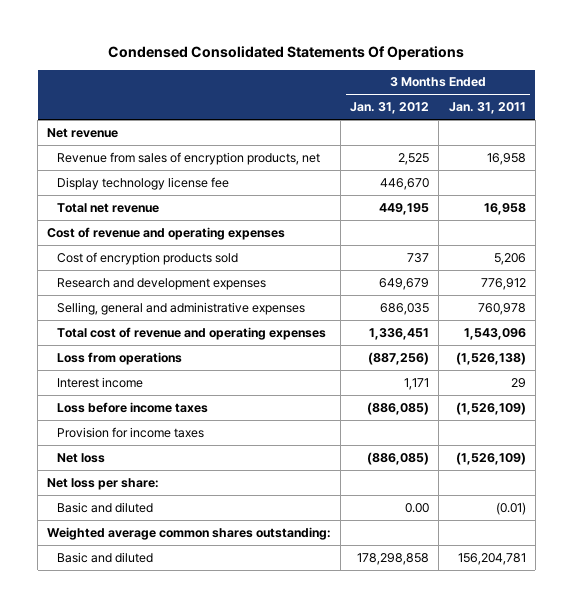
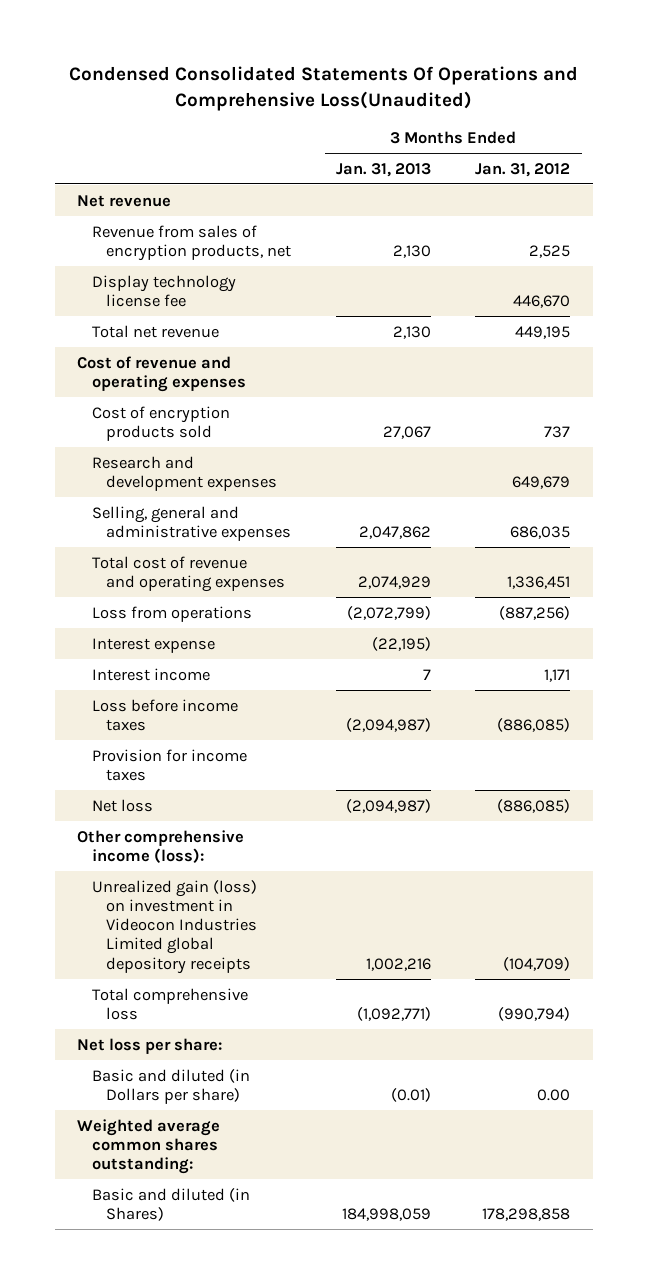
- Condensed Consolidated Statements Of Operations
+ Condensed Consolidated Statements Of Operations and Comprehensive Loss(Unaudited)
- | 3 Months Ended Jan. 31, 2012 | 3 Months Ended Jan. 31, 2011
+ | 3 Months Ended Jan. 31, 2013 | 3 Months Ended Jan. 31, 2012
+ Interest expense | (22,195) |
+ Other comprehensive income (loss):
+ Unrealized gain (loss) on investment in Videocon Industries Limited global depository receipts | 1,002,216 | (104,709)
+ Total comprehensive loss | (1,092,771) | (990,794)
- Basic and diluted | 0.00 | (0.01)
+ Basic and diluted (in Dollars per share) | (0.01) | 0.00
- Basic and diluted | 178,298,858 | 156,204,781
+ Basic and diluted (in Shares) | 184,998,059 | 178,298,858

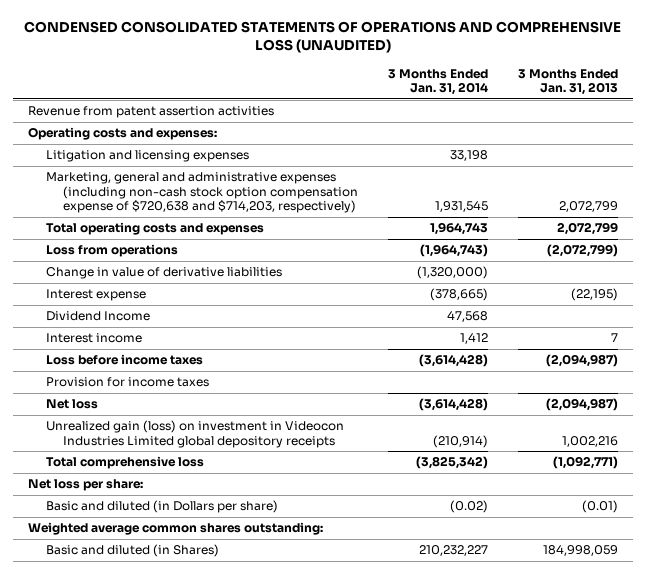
- Condensed Consolidated Statements Of Operations and Comprehensive Loss(Unaudited)
+ CONDENSED CONSOLIDATED STATEMENTS OF OPERATIONS AND COMPREHENSIVE LOSS (UNAUDITED)
- | 3 Months Ended Jan. 31, 2013 | 3 Months Ended Jan. 31, 2012
+ | 3 Months Ended Jan. 31, 2014 | 3 Months Ended Jan. 31, 2013
- Net revenue
- Revenue from sales of encryption products, net | 2,130 | 2,525
- Display technology license fee | | 446,670
- Total net revenue | 2,130 | 449,195
- Cost of revenue and operating expenses
- Cost of encryption products sold | 27,067 | 737
- Research and development expenses | | 649,679
- Selling, general and administrative expenses | 2,047,862 | 686,035
- Total cost of revenue and operating expenses | 2,074,929 | 1,336,451
+ Revenue from patent assertion activities
+ Operating costs and expenses:
+ Litigation and licensing expenses | 33,198 |
+ Marketing, general and administrative expenses (including non-cash stock option compensation expense of $720,638 and $714,203, respectively) | 1,931,545 | 2,072,799
+ Total operating costs and expenses | 1,964,743 | 2,072,799
+ Change in value of derivative liabilities | (1,320,000) |
+ Dividend Income | 47,568 |
- Other comprehensive income (loss):

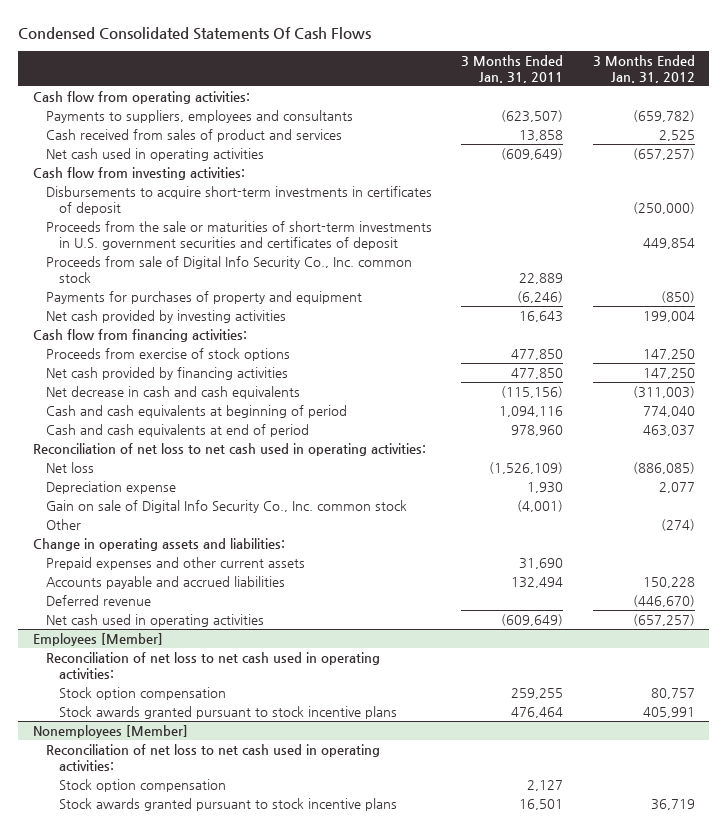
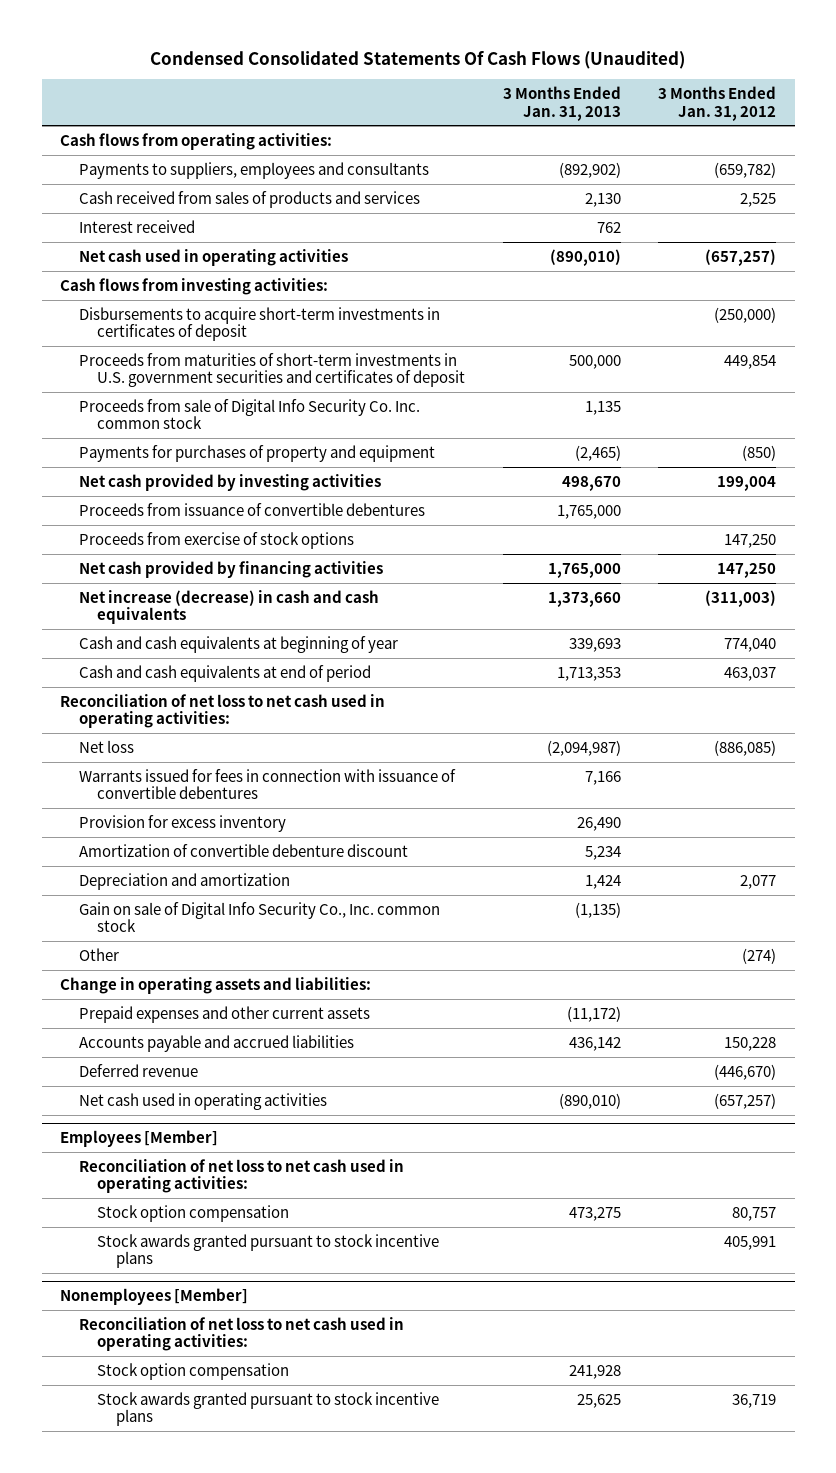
- Condensed Consolidated Statements Of Cash Flows
+ Condensed Consolidated Statements Of Cash Flows (Unaudited)
- | 3 Months Ended Jan. 31, 2011 | 3 Months Ended Jan. 31, 2012
+ | 3 Months Ended Jan. 31, 2013 | 3 Months Ended Jan. 31, 2012
- Cash flow from operating activities:
+ Cash flows from operating activities:
- Cash received from sales of product and services | 13,858 | 2,525
+ Cash received from sales of products and services | 2,130 | 2,525
+ Interest received | 762 |
- Cash flow from investing activities:
+ Cash flows from investing activities:
- Proceeds from the sale or maturities of short-term investments in U.S. government securities and certificates of deposit | | 449,854
- Proceeds from sale of Digital Info Security Co., Inc. common stock | 22,889 |
+ Proceeds from maturities of short-term investments in U.S. government securities and certificates of deposit | 500,000 | 449,854
+ Proceeds from sale of Digital Info Security Co. Inc. common stock | 1,135 |
- Cash flow from financing activities:
+ Proceeds from issuance of convertible debentures | 1,765,000 |
- Net decrease in cash and cash equivalents | (115,156) | (311,003)
- Cash and cash equivalents at beginning of period | 1,094,116 | 774,040
+ Net increase (decrease) in cash and cash equivalents | 1,373,660 | (311,003)
+ Cash and cash equivalents at beginning of year | 339,693 | 774,040
- Depreciation expense | 1,930 | 2,077
+ Warrants issued for fees in connection with issuance of convertible debentures | 7,166 |
+ Provision for excess inventory | 26,490 |
+ Amortization of convertible debenture discount | 5,234 |
+ Depreciation and amortization | 1,424 | 2,077

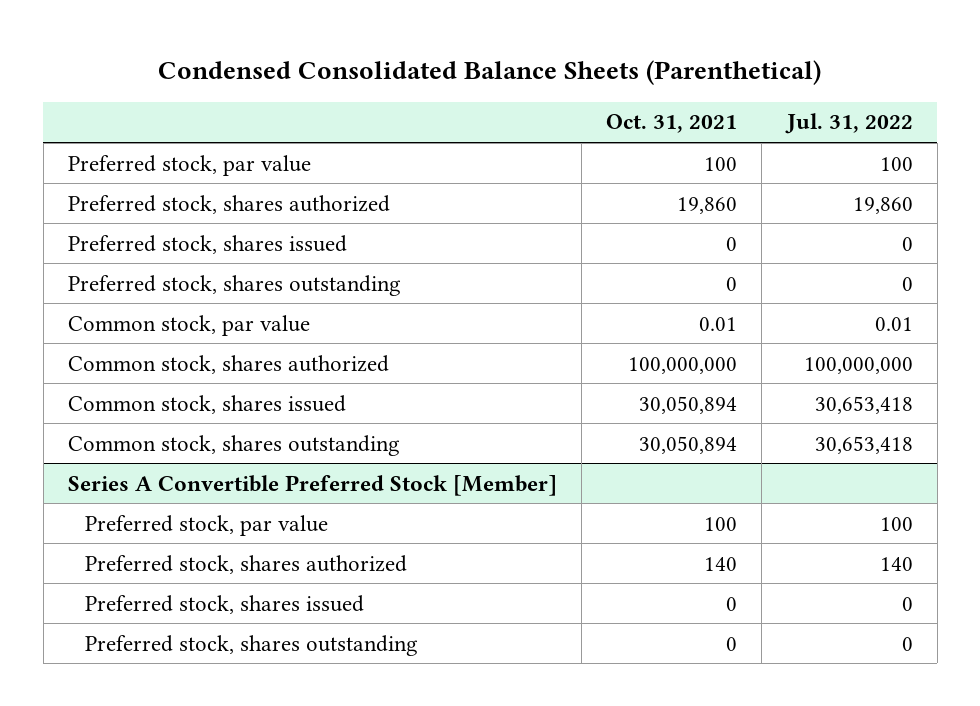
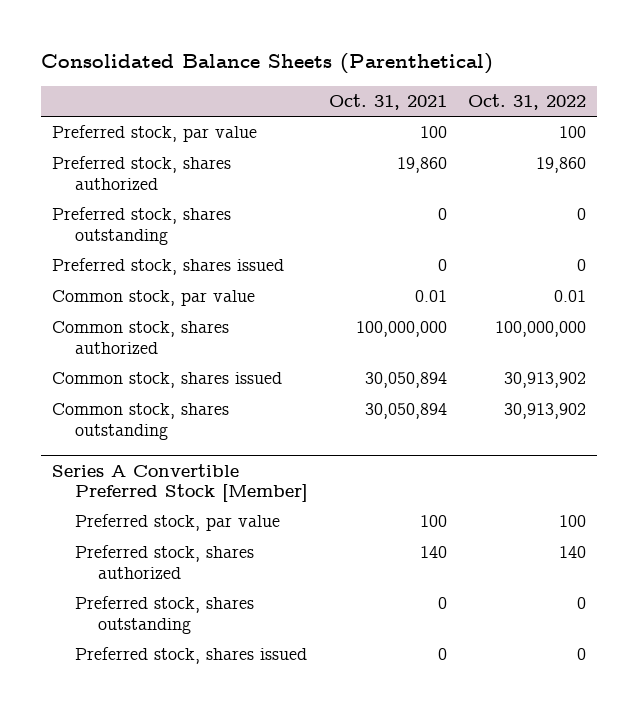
- Condensed Consolidated Balance Sheets (Parenthetical)
+ Consolidated Balance Sheets (Parenthetical)
- | Oct. 31, 2021 | Jul. 31, 2022
+ | Oct. 31, 2021 | Oct. 31, 2022
moved down: Preferred stock, shares issued | 0 | 0
@ Series A Convertible Preferred Stock [Member]
moved down: Preferred stock, shares issued | 0 | 0

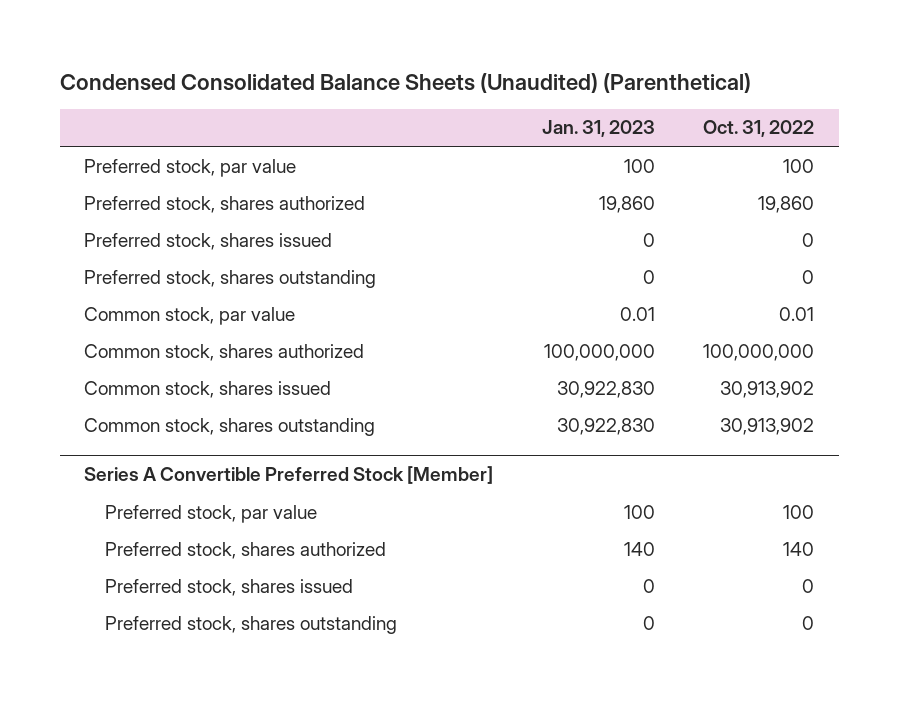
- Consolidated Balance Sheets (Parenthetical)
+ Condensed Consolidated Balance Sheets (Unaudited) (Parenthetical)
- | Oct. 31, 2021 | Oct. 31, 2022
+ | Jan. 31, 2023 | Oct. 31, 2022
moved down: Preferred stock, shares outstanding | 0 | 0
@ Series A Convertible Preferred Stock [Member]
moved down: Preferred stock, shares outstanding | 0 | 0

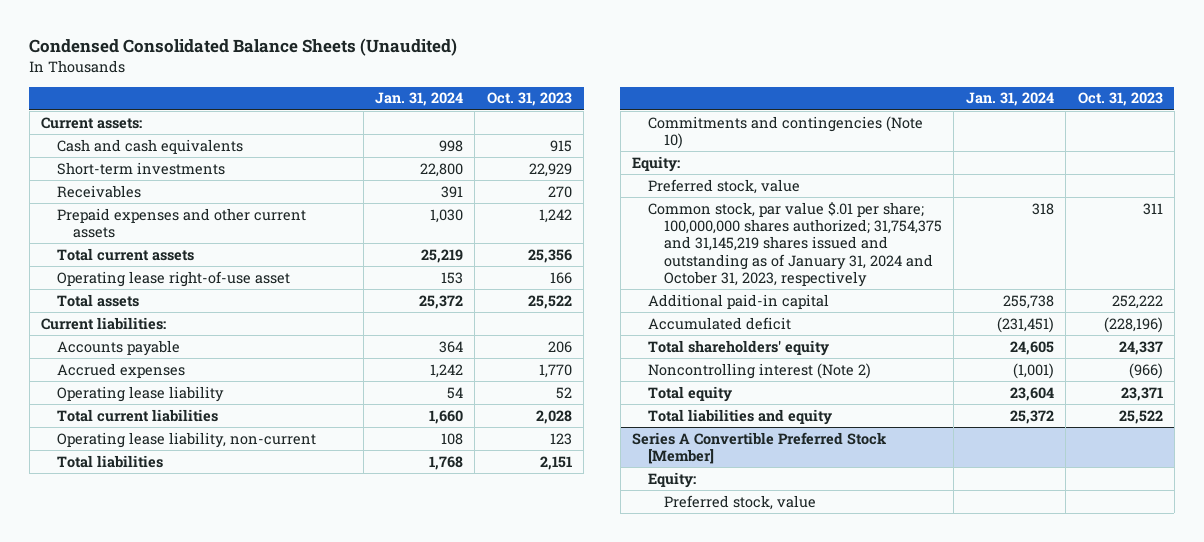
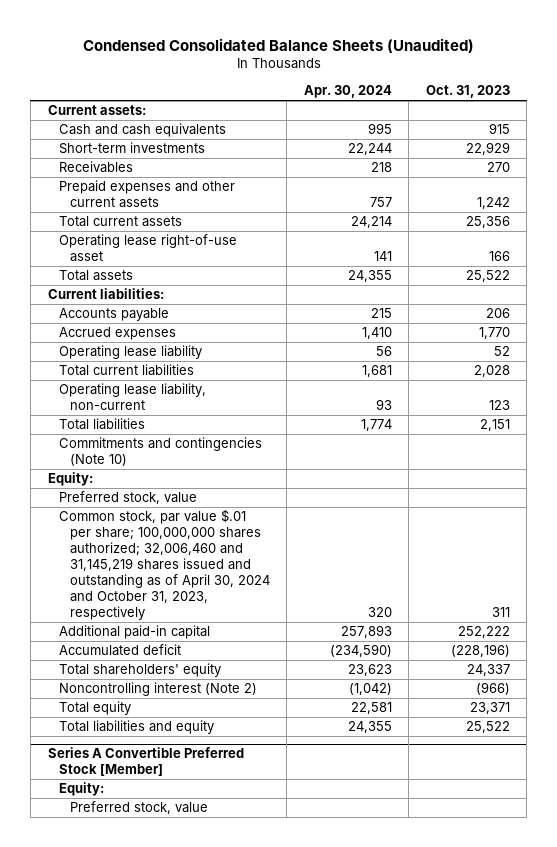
- | Jan. 31, 2024 | Oct. 31, 2023
+ | Apr. 30, 2024 | Oct. 31, 2023
- Common stock, par value $.01 per share; 100,000,000 shares authorized; 31,754,375 and 31,145,219 shares issued and outstanding as of January 31, 2024 and October 31, 2023, respectively | 318 | 311
+ Common stock, par value $.01 per share; 100,000,000 shares authorized; 32,006,460 and 31,145,219 shares issued and outstanding as of April 30, 2024 and October 31, 2023, respectively | 320 | 311

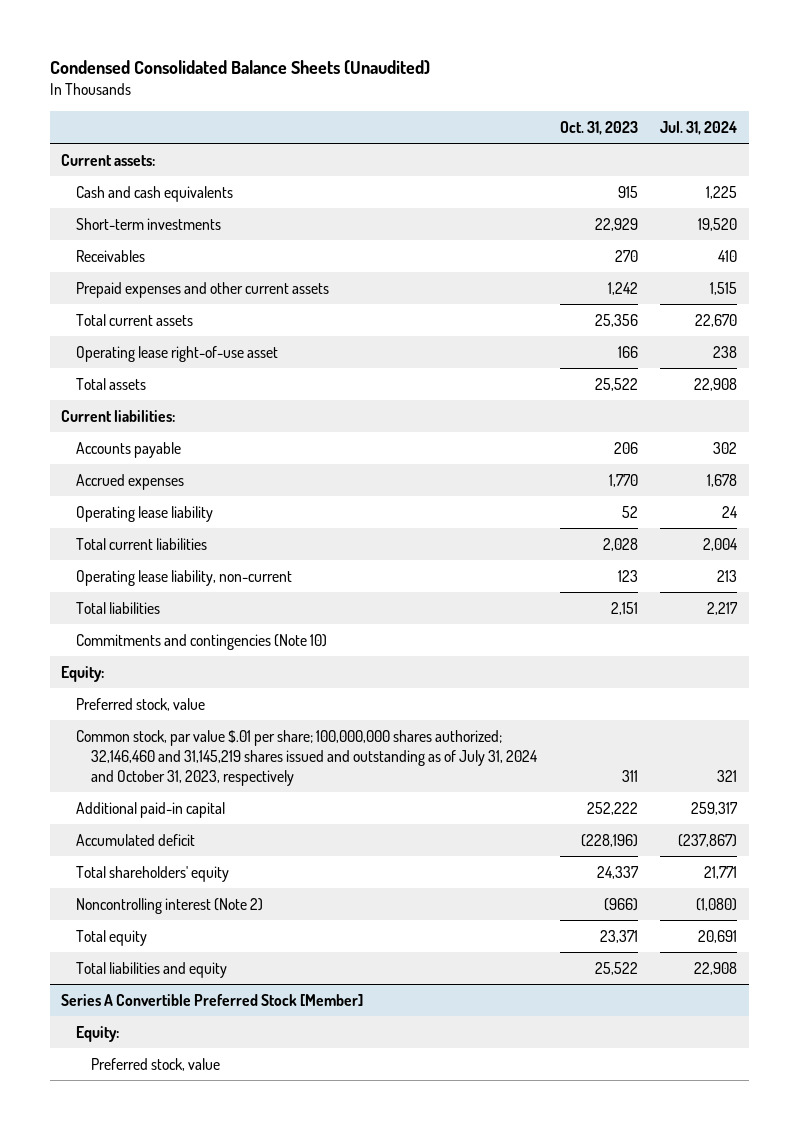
- | Apr. 30, 2024 | Oct. 31, 2023
+ | Oct. 31, 2023 | Jul. 31, 2024
- Common stock, par value $.01 per share; 100,000,000 shares authorized; 32,006,460 and 31,145,219 shares issued and outstanding as of April 30, 2024 and October 31, 2023, respectively | 320 | 311
+ Common stock, par value $.01 per share; 100,000,000 shares authorized; 32,146,460 and 31,145,219 shares issued and outstanding as of July 31, 2024 and October 31, 2023, respectively | 311 | 321

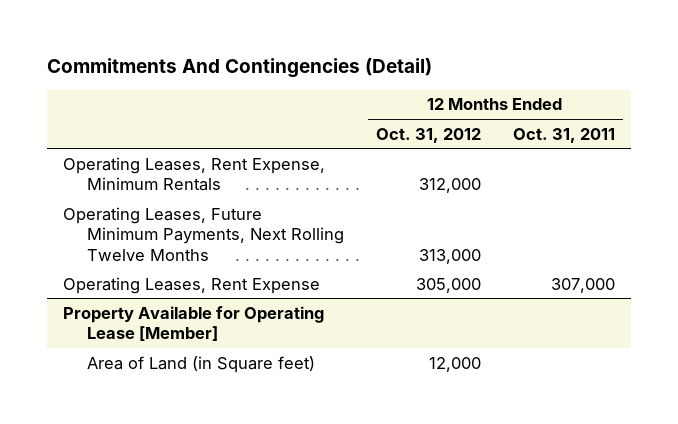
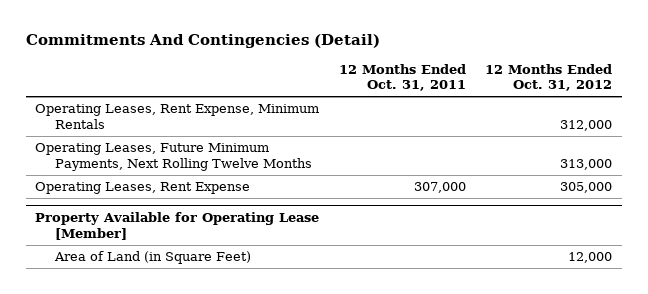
- | 12 Months Ended Oct. 31, 2012 | 12 Months Ended Oct. 31, 2011
+ | 12 Months Ended Oct. 31, 2011 | 12 Months Ended Oct. 31, 2012
@ Property Available for Operating Lease [Member]
- Area of Land (in Square feet) | 12,000 |
+ Area of Land (in Square Feet) | | 12,000

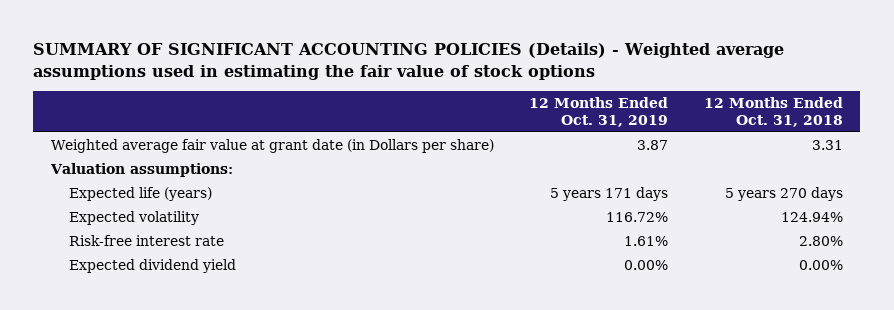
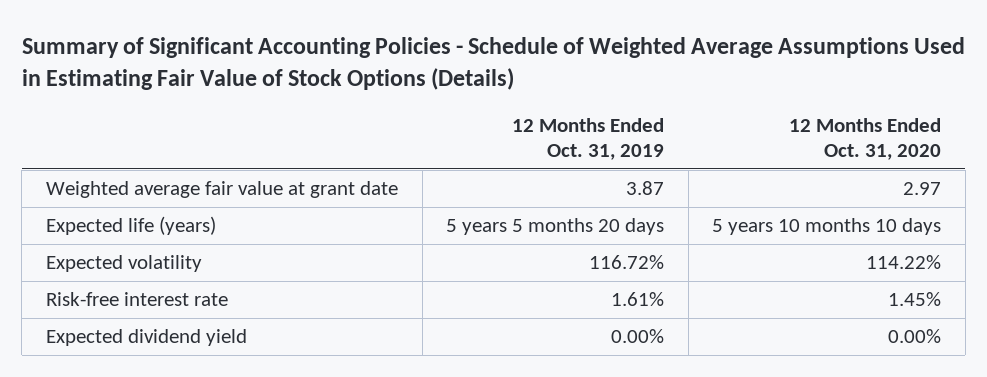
- SUMMARY OF SIGNIFICANT ACCOUNTING POLICIES (Details) - Weighted average assumptions used in estimating the fair value of stock options
+ Summary of Significant Accounting Policies - Schedule of Weighted Average Assumptions Used in Estimating Fair Value of Stock Options (Details)
- | 12 Months Ended Oct. 31, 2019 | 12 Months Ended Oct. 31, 2018
+ | 12 Months Ended Oct. 31, 2019 | 12 Months Ended Oct. 31, 2020
- Weighted average fair value at grant date (in Dollars per share) | 3.87 | 3.31
- Valuation assumptions:
- Expected life (years) | 5 years 171 days | 5 years 270 days
+ Weighted average fair value at grant date | 3.87 | 2.97
+ Expected life (years) | 5 years 5 months 20 days | 5 years 10 months 10 days

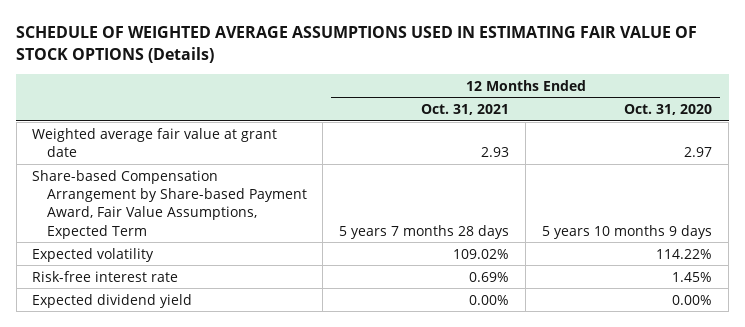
- Summary of Significant Accounting Policies - Schedule of Weighted Average Assumptions Used in Estimating Fair Value of Stock Options (Details)
+ SCHEDULE OF WEIGHTED AVERAGE ASSUMPTIONS USED IN ESTIMATING FAIR VALUE OF STOCK OPTIONS (Details)
- | 12 Months Ended Oct. 31, 2019 | 12 Months Ended Oct. 31, 2020
+ | 12 Months Ended Oct. 31, 2021 | 12 Months Ended Oct. 31, 2020
- Expected life (years) | 5 years 5 months 20 days | 5 years 10 months 10 days
+ Share-based Compensation Arrangement by Share-based Payment Award, Fair Value Assumptions, Expected Term | 5 years 7 months 28 days | 5 years 10 months 9 days

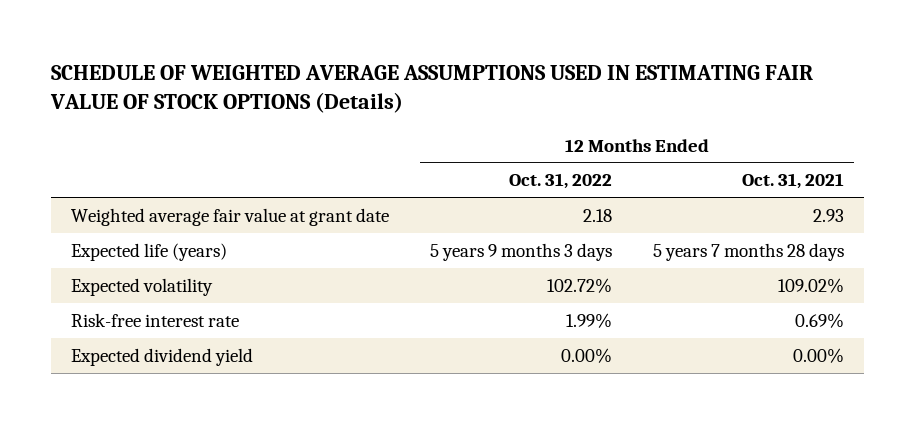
- | 12 Months Ended Oct. 31, 2021 | 12 Months Ended Oct. 31, 2020
+ | 12 Months Ended Oct. 31, 2022 | 12 Months Ended Oct. 31, 2021
- Share-based Compensation Arrangement by Share-based Payment Award, Fair Value Assumptions, Expected Term | 5 years 7 months 28 days | 5 years 10 months 9 days
+ Expected life (years) | 5 years 9 months 3 days | 5 years 7 months 28 days

